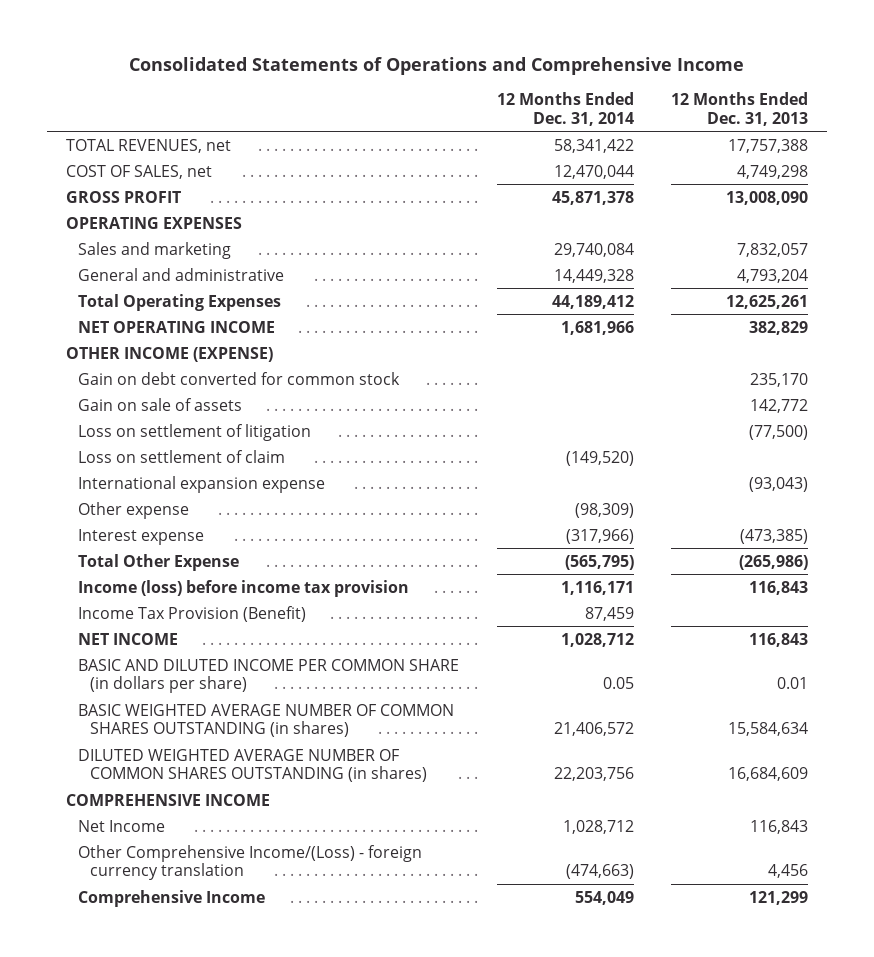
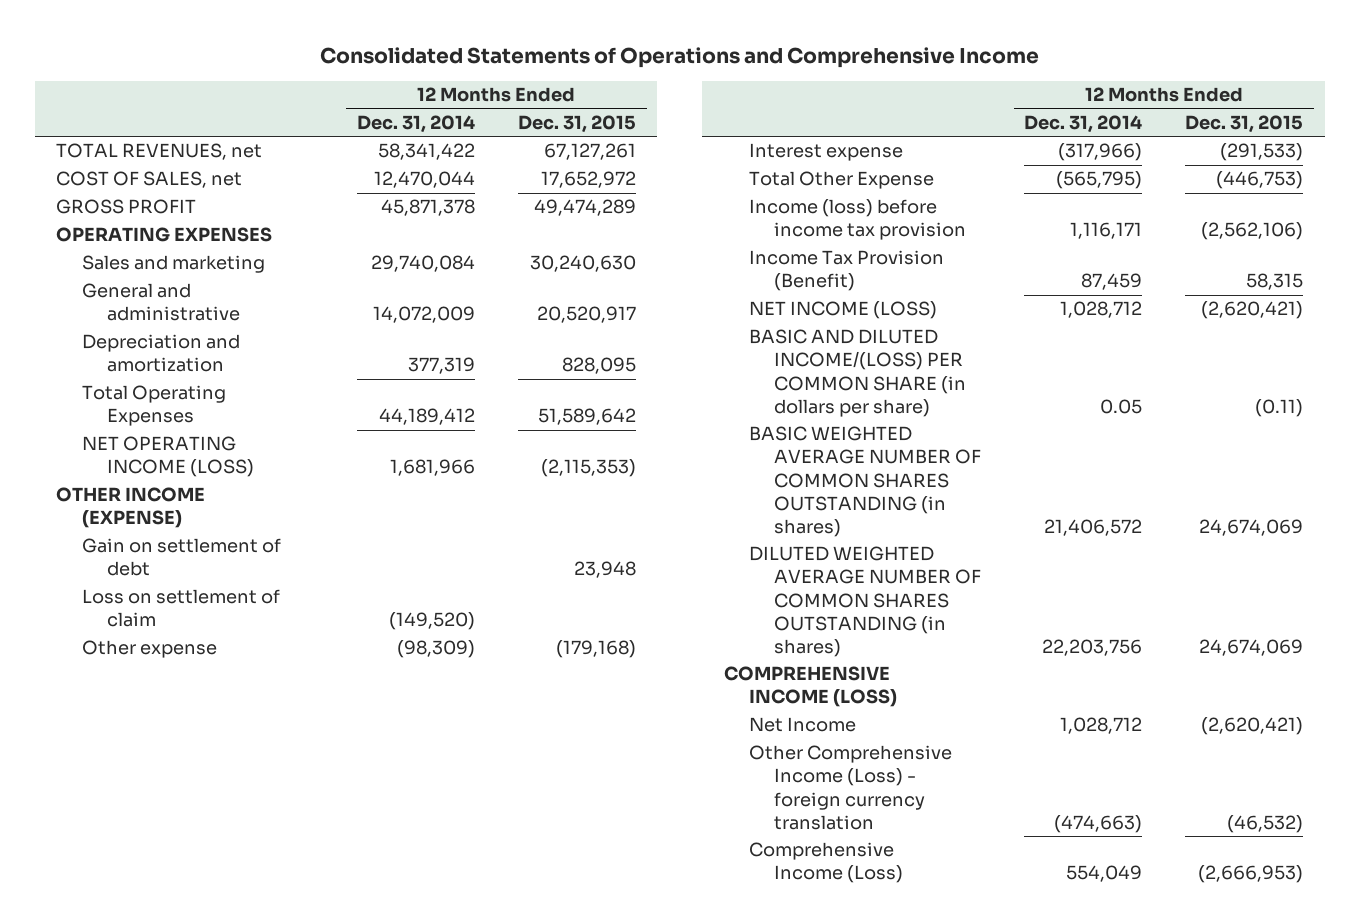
- | 12 Months Ended Dec. 31, 2014 | 12 Months Ended Dec. 31, 2013
+ | 12 Months Ended Dec. 31, 2014 | 12 Months Ended Dec. 31, 2015
- General and administrative | 14,449,328 | 4,793,204
+ General and administrative | 14,072,009 | 20,520,917
+ Depreciation and amortization | 377,319 | 828,095
- NET OPERATING INCOME | 1,681,966 | 382,829
+ NET OPERATING INCOME (LOSS) | 1,681,966 | (2,115,353)
- Gain on debt converted for common stock | | 235,170
- Gain on sale of assets | | 142,772
- Loss on settlement of litigation | | (77,500)
+ Gain on settlement of debt | | 23,948
- International expansion expense | | (93,043)
- NET INCOME | 1,028,712 | 116,843
- BASIC AND DILUTED INCOME PER COMMON SHARE (in dollars per share) | 0.05 | 0.01
+ NET INCOME (LOSS) | 1,028,712 | (2,620,421)
+ BASIC AND DILUTED INCOME/(LOSS) PER COMMON SHARE (in dollars per share) | 0.05 | (0.11)
- COMPREHENSIVE INCOME
+ COMPREHENSIVE INCOME (LOSS)
- Other Comprehensive Income/(Loss) - foreign currency translation | (474,663) | 4,456
- Comprehensive Income | 554,049 | 121,299
+ Other Comprehensive Income (Loss) - foreign currency translation | (474,663) | (46,532)
+ Comprehensive Income (Loss) | 554,049 | (2,666,953)

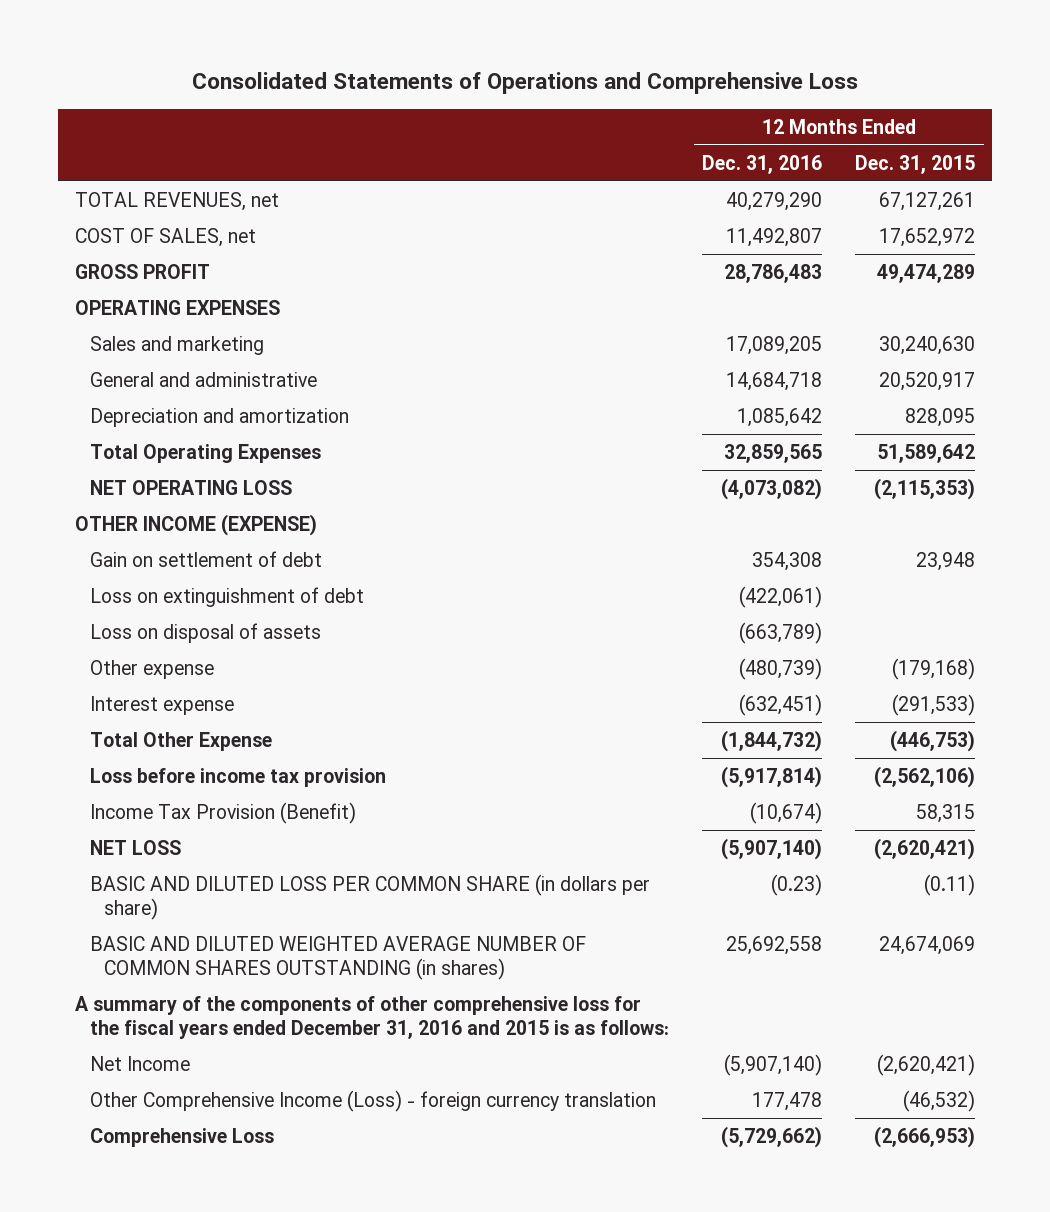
- Consolidated Statements of Operations and Comprehensive Income
+ Consolidated Statements of Operations and Comprehensive Loss
- | 12 Months Ended Dec. 31, 2014 | 12 Months Ended Dec. 31, 2015
+ | 12 Months Ended Dec. 31, 2016 | 12 Months Ended Dec. 31, 2015
- NET OPERATING INCOME (LOSS) | 1,681,966 | (2,115,353)
+ NET OPERATING LOSS | (4,073,082) | (2,115,353)
- Loss on settlement of claim | (149,520) |
+ Loss on extinguishment of debt | (422,061) |
+ Loss on disposal of assets | (663,789) |
- Income (loss) before income tax provision | 1,116,171 | (2,562,106)
+ Loss before income tax provision | (5,917,814) | (2,562,106)
- NET INCOME (LOSS) | 1,028,712 | (2,620,421)
- BASIC AND DILUTED INCOME/(LOSS) PER COMMON SHARE (in dollars per share) | 0.05 | (0.11)
- BASIC WEIGHTED AVERAGE NUMBER OF COMMON SHARES OUTSTANDING (in shares) | 21,406,572 | 24,674,069
- DILUTED WEIGHTED AVERAGE NUMBER OF COMMON SHARES OUTSTANDING (in shares) | 22,203,756 | 24,674,069
- COMPREHENSIVE INCOME (LOSS)
+ NET LOSS | (5,907,140) | (2,620,421)
+ BASIC AND DILUTED LOSS PER COMMON SHARE (in dollars per share) | (0.23) | (0.11)
+ BASIC AND DILUTED WEIGHTED AVERAGE NUMBER OF COMMON SHARES OUTSTANDING (in shares) | 25,692,558 | 24,674,069
+ A summary of the components of other comprehensive loss for the fiscal years ended December 31, 2016 and 2015 is as follows:
- Comprehensive Income (Loss) | 554,049 | (2,666,953)
+ Comprehensive Loss | (5,729,662) | (2,666,953)

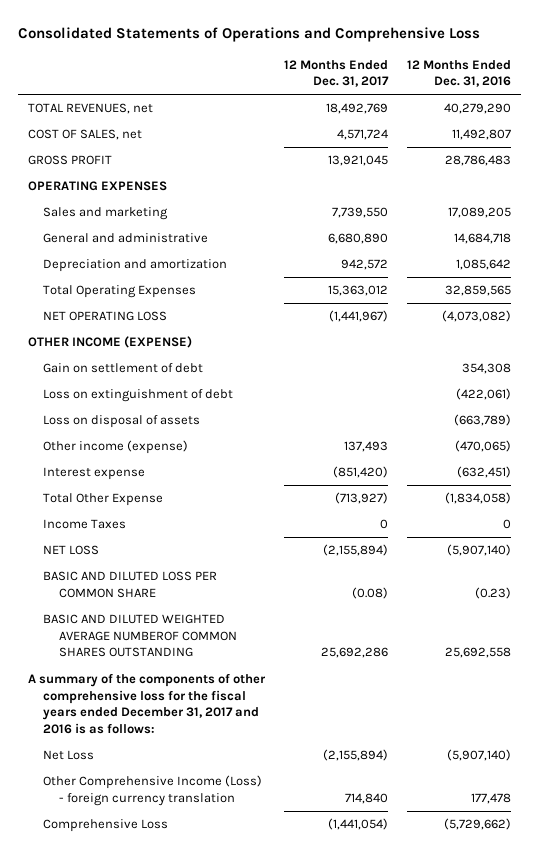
- | 12 Months Ended Dec. 31, 2016 | 12 Months Ended Dec. 31, 2015
+ | 12 Months Ended Dec. 31, 2017 | 12 Months Ended Dec. 31, 2016
- Other expense | (480,739) | (179,168)
+ Other income (expense) | 137,493 | (470,065)
- Total Other Expense | (1,844,732) | (446,753)
- Loss before income tax provision | (5,917,814) | (2,562,106)
- Income Tax Provision (Benefit) | (10,674) | 58,315
+ Total Other Expense | (713,927) | (1,834,058)
+ Income Taxes | 0 | 0
- BASIC AND DILUTED LOSS PER COMMON SHARE (in dollars per share) | (0.23) | (0.11)
- BASIC AND DILUTED WEIGHTED AVERAGE NUMBER OF COMMON SHARES OUTSTANDING (in shares) | 25,692,558 | 24,674,069
- A summary of the components of other comprehensive loss for the fiscal years ended December 31, 2016 and 2015 is as follows:
- Net Income | (5,907,140) | (2,620,421)
+ BASIC AND DILUTED LOSS PER COMMON SHARE | (0.08) | (0.23)
+ BASIC AND DILUTED WEIGHTED AVERAGE NUMBEROF COMMON SHARES OUTSTANDING | 25,692,286 | 25,692,558
+ A summary of the components of other comprehensive loss for the fiscal years ended December 31, 2017 and 2016 is as follows:
+ Net Loss | (2,155,894) | (5,907,140)

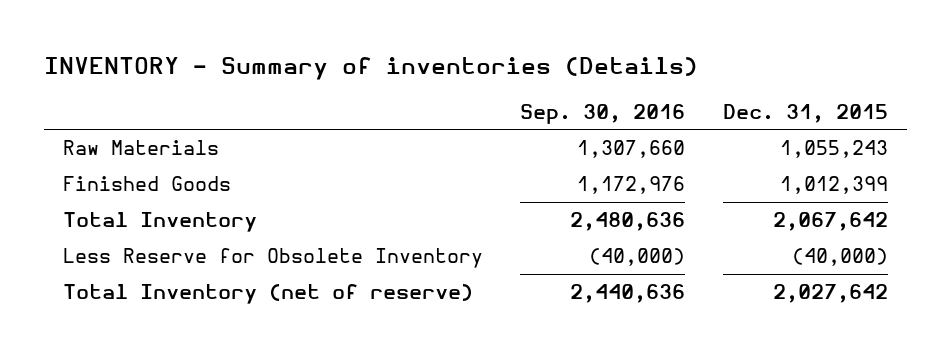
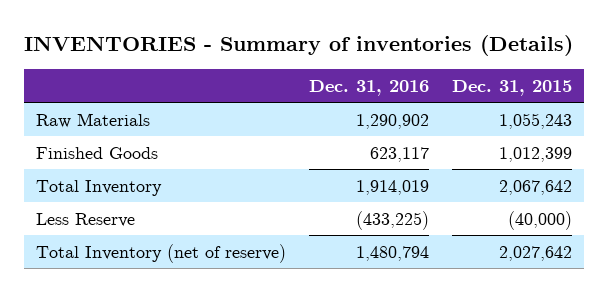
- INVENTORY - Summary of inventories (Details)
+ INVENTORIES - Summary of inventories (Details)
- | Sep. 30, 2016 | Dec. 31, 2015
+ | Dec. 31, 2016 | Dec. 31, 2015
- Less Reserve for Obsolete Inventory | (40,000) | (40,000)
+ Less Reserve | (433,225) | (40,000)

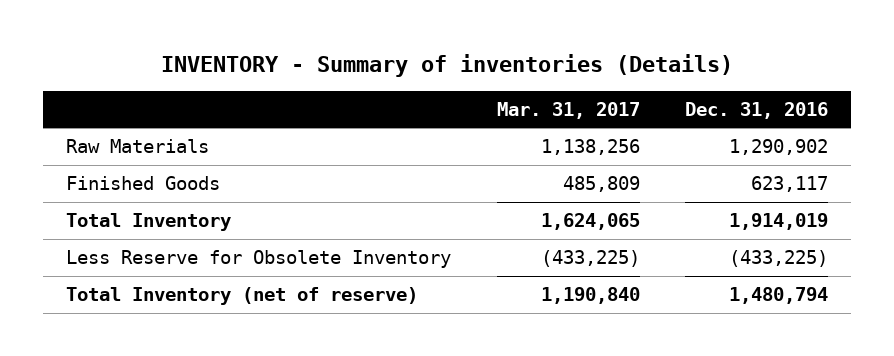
- INVENTORIES - Summary of inventories (Details)
+ INVENTORY - Summary of inventories (Details)
- | Dec. 31, 2016 | Dec. 31, 2015
+ | Mar. 31, 2017 | Dec. 31, 2016
- Less Reserve | (433,225) | (40,000)
+ Less Reserve for Obsolete Inventory | (433,225) | (433,225)

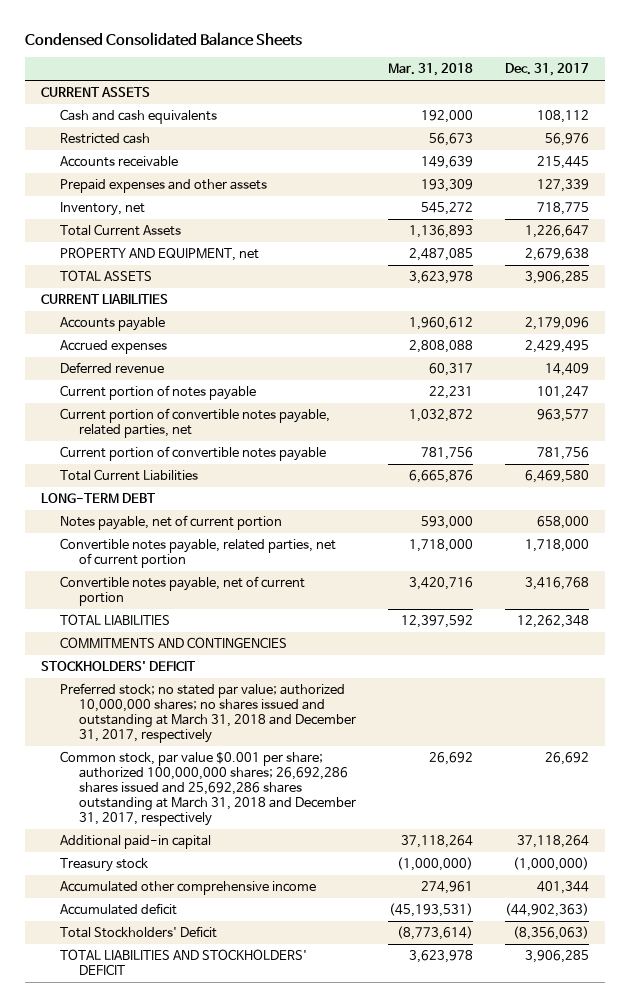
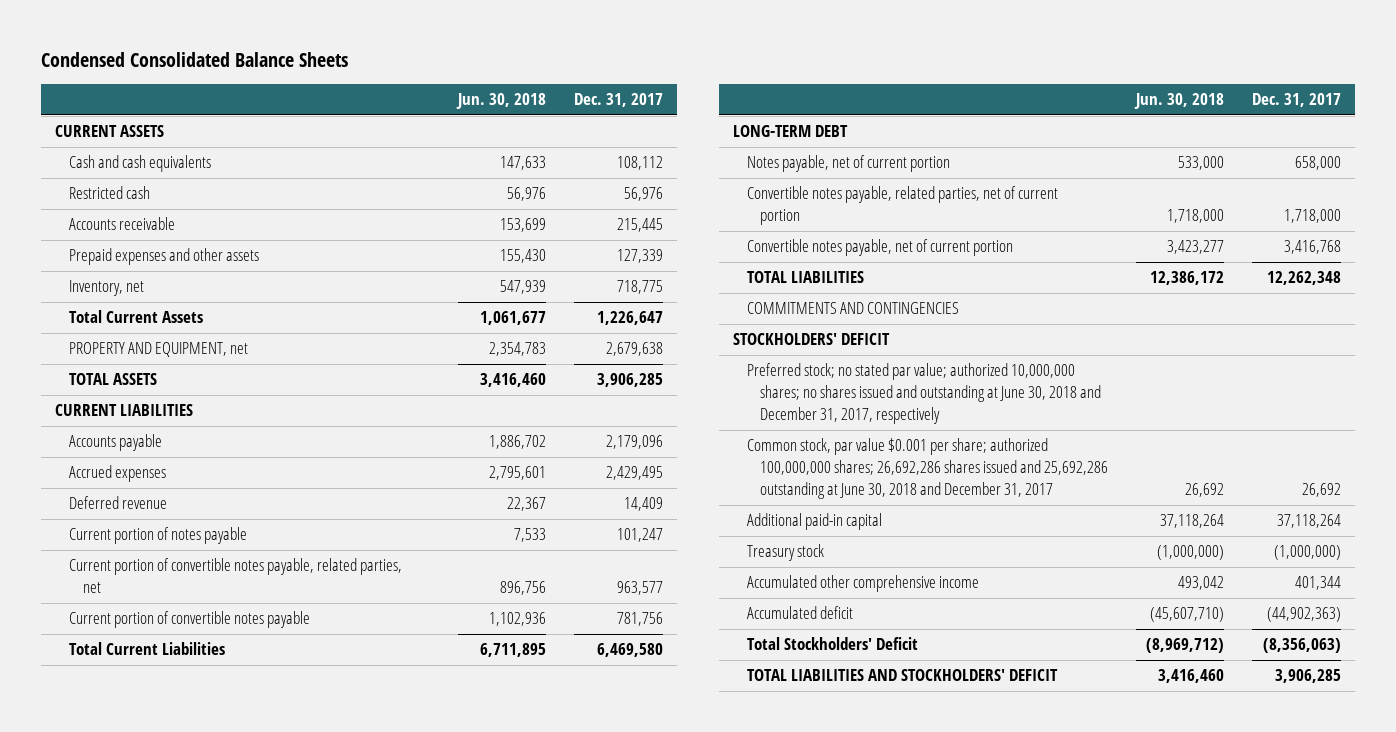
- | Mar. 31, 2018 | Dec. 31, 2017
+ | Jun. 30, 2018 | Dec. 31, 2017
- Preferred stock; no stated par value; authorized 10,000,000 shares; no shares issued and outstanding at March 31, 2018 and December 31, 2017, respectively
- Common stock, par value $0.001 per share; authorized 100,000,000 shares; 26,692,286 shares issued and 25,692,286 shares outstanding at March 31, 2018 and December 31, 2017, respectively | 26,692 | 26,692
+ Preferred stock; no stated par value; authorized 10,000,000 shares; no shares issued and outstanding at June 30, 2018 and December 31, 2017, respectively
+ Common stock, par value $0.001 per share; authorized 100,000,000 shares; 26,692,286 shares issued and 25,692,286 outstanding at June 30, 2018 and December 31, 2017 | 26,692 | 26,692

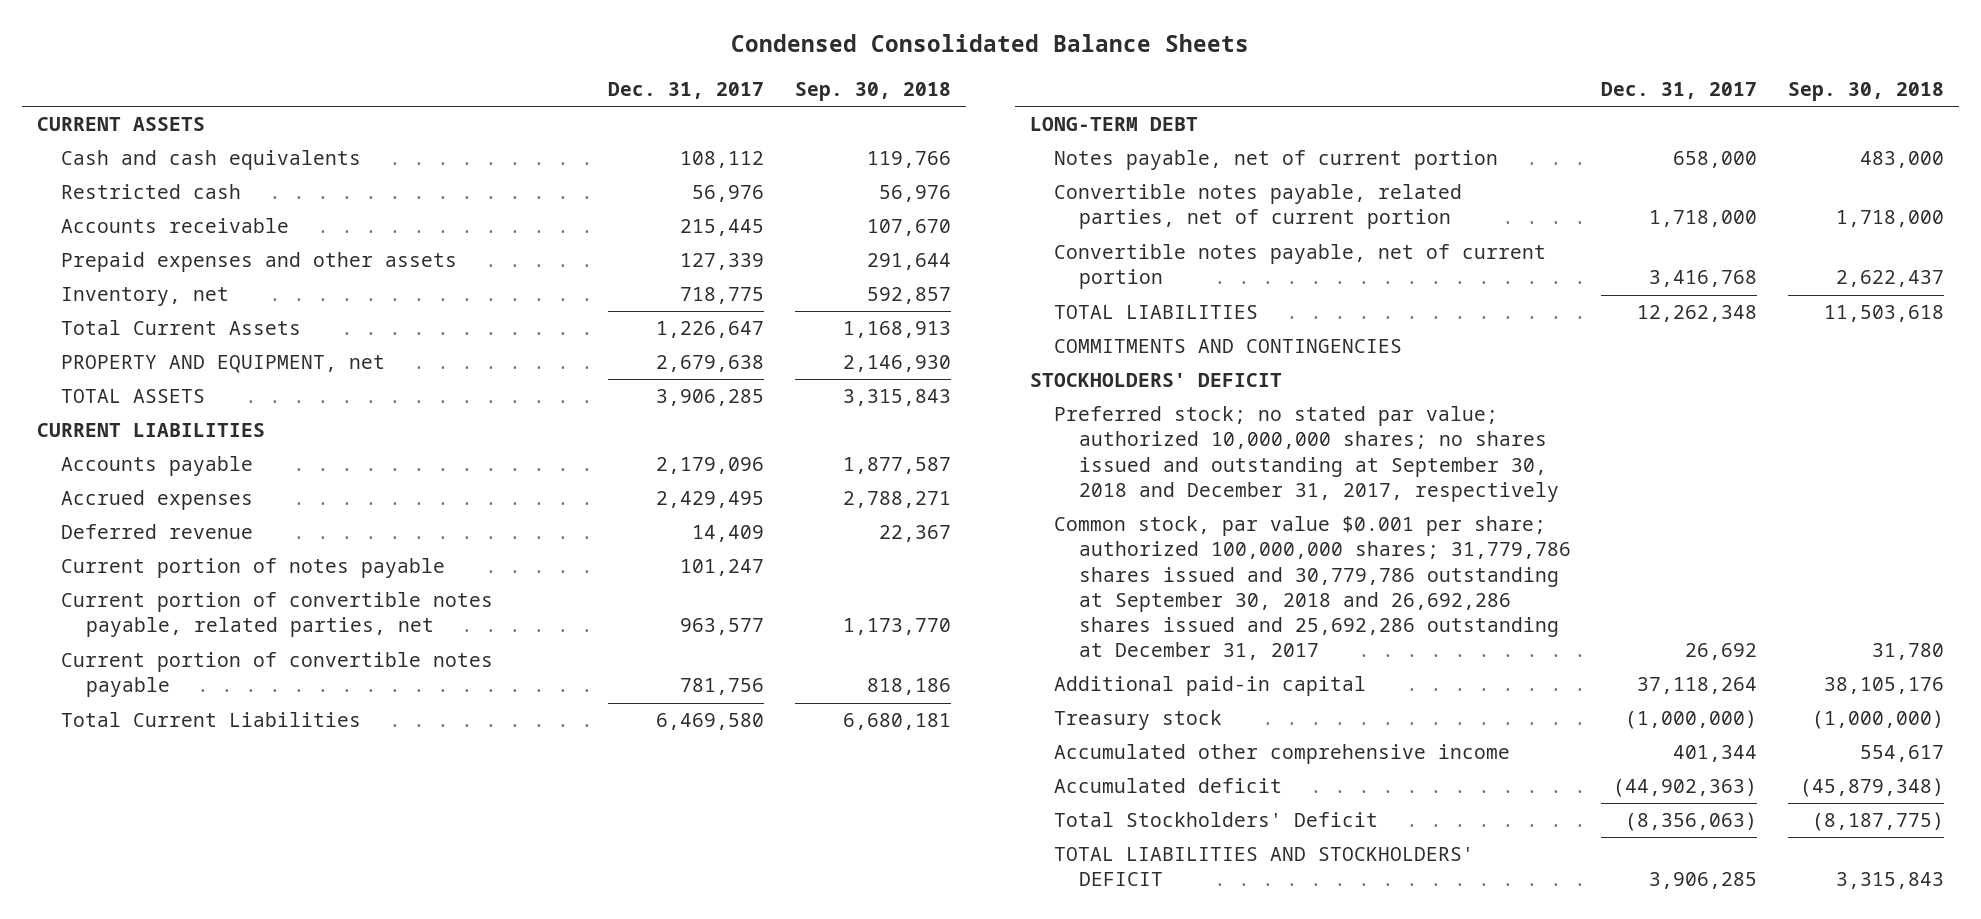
- | Jun. 30, 2018 | Dec. 31, 2017
+ | Dec. 31, 2017 | Sep. 30, 2018
- Preferred stock; no stated par value; authorized 10,000,000 shares; no shares issued and outstanding at June 30, 2018 and December 31, 2017, respectively
- Common stock, par value $0.001 per share; authorized 100,000,000 shares; 26,692,286 shares issued and 25,692,286 outstanding at June 30, 2018 and December 31, 2017 | 26,692 | 26,692
+ Preferred stock; no stated par value; authorized 10,000,000 shares; no shares issued and outstanding at September 30, 2018 and December 31, 2017, respectively
+ Common stock, par value $0.001 per share; authorized 100,000,000 shares; 31,779,786 shares issued and 30,779,786 outstanding at September 30, 2018 and 26,692,286 shares issued and 25,692,286 outstanding at December 31, 2017 | 26,692 | 31,780

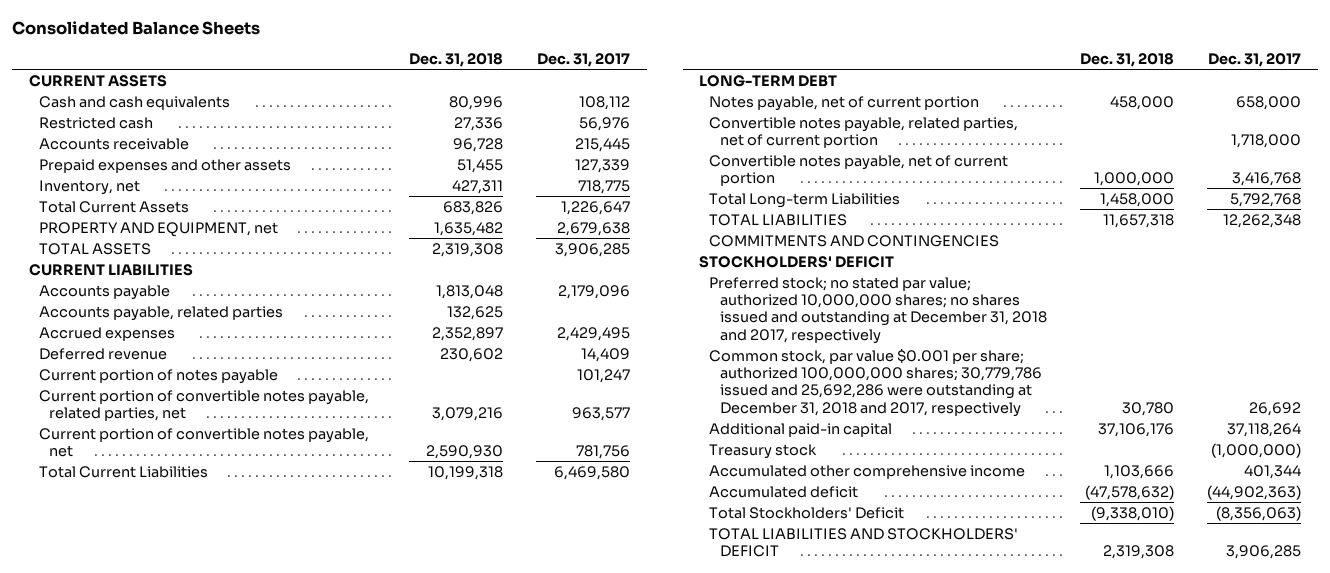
- Condensed Consolidated Balance Sheets
+ Consolidated Balance Sheets
- | Dec. 31, 2017 | Sep. 30, 2018
+ | Dec. 31, 2018 | Dec. 31, 2017
+ Accounts payable, related parties | 132,625 |
- Current portion of convertible notes payable | 781,756 | 818,186
+ Current portion of convertible notes payable, net | 2,590,930 | 781,756
+ Total Long-term Liabilities | 1,458,000 | 5,792,768
- Preferred stock; no stated par value; authorized 10,000,000 shares; no shares issued and outstanding at September 30, 2018 and December 31, 2017, respectively
- Common stock, par value $0.001 per share; authorized 100,000,000 shares; 31,779,786 shares issued and 30,779,786 outstanding at September 30, 2018 and 26,692,286 shares issued and 25,692,286 outstanding at December 31, 2017 | 26,692 | 31,780
+ Preferred stock; no stated par value; authorized 10,000,000 shares; no shares issued and outstanding at December 31, 2018 and 2017, respectively
+ Common stock, par value $0.001 per share; authorized 100,000,000 shares; 30,779,786 issued and 25,692,286 were outstanding at December 31, 2018 and 2017, respectively | 30,780 | 26,692

